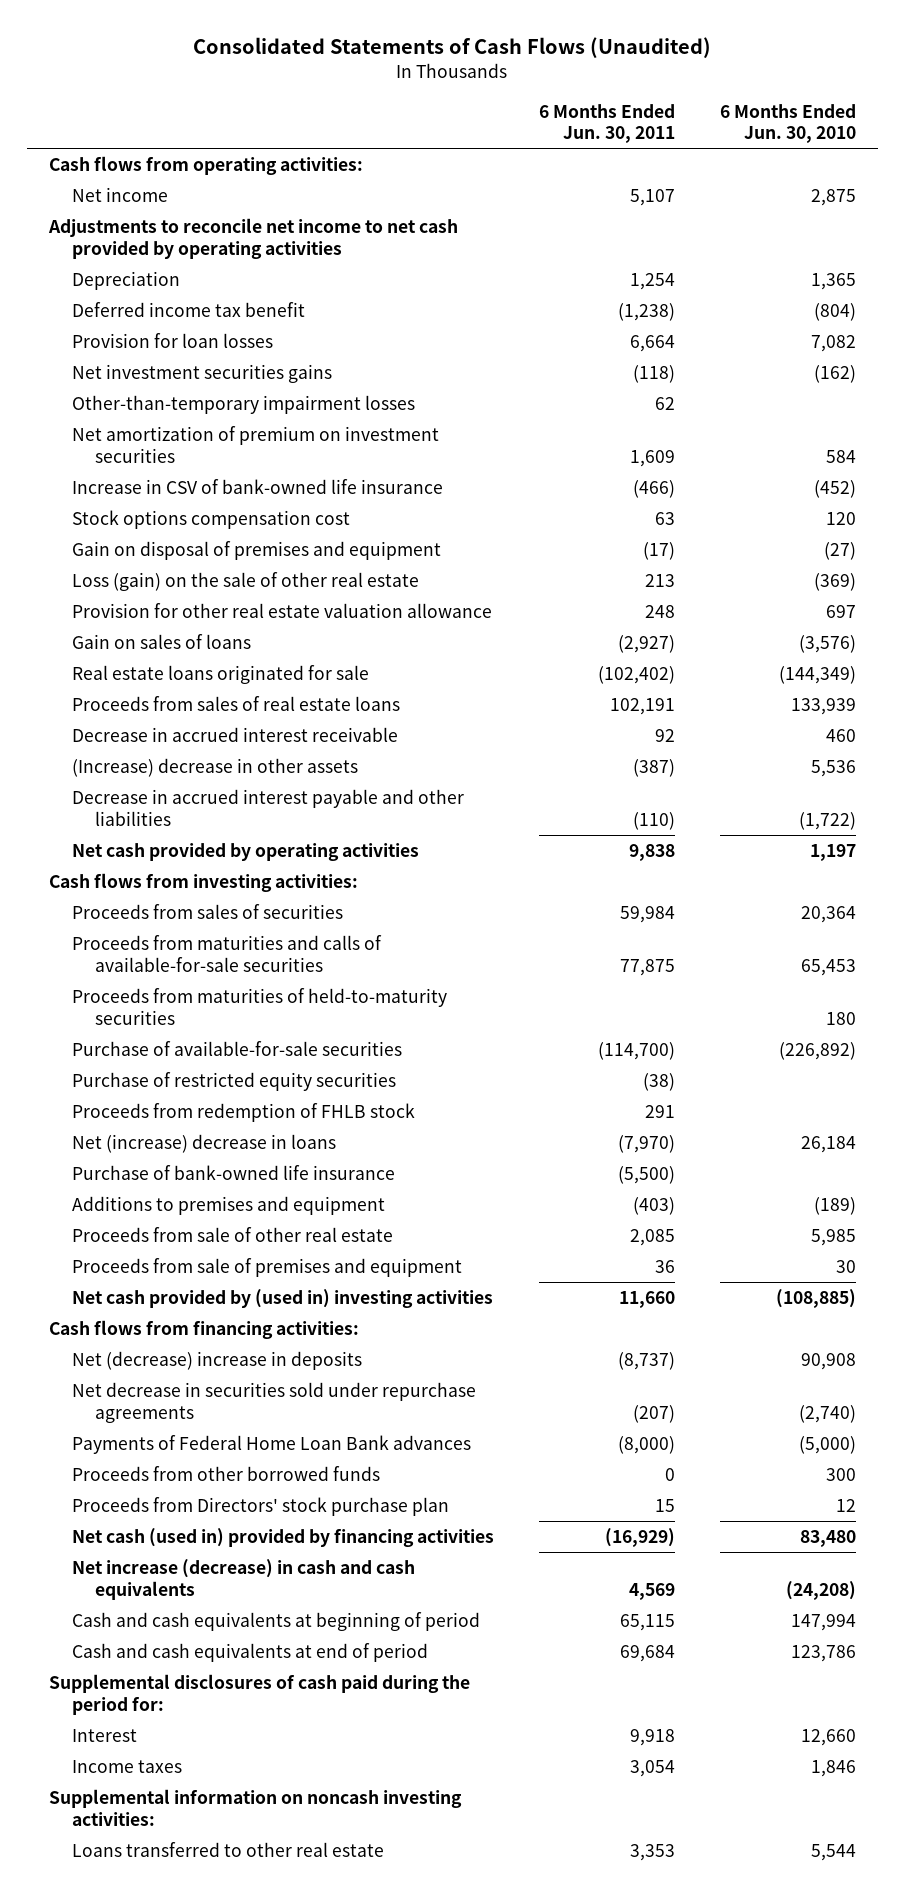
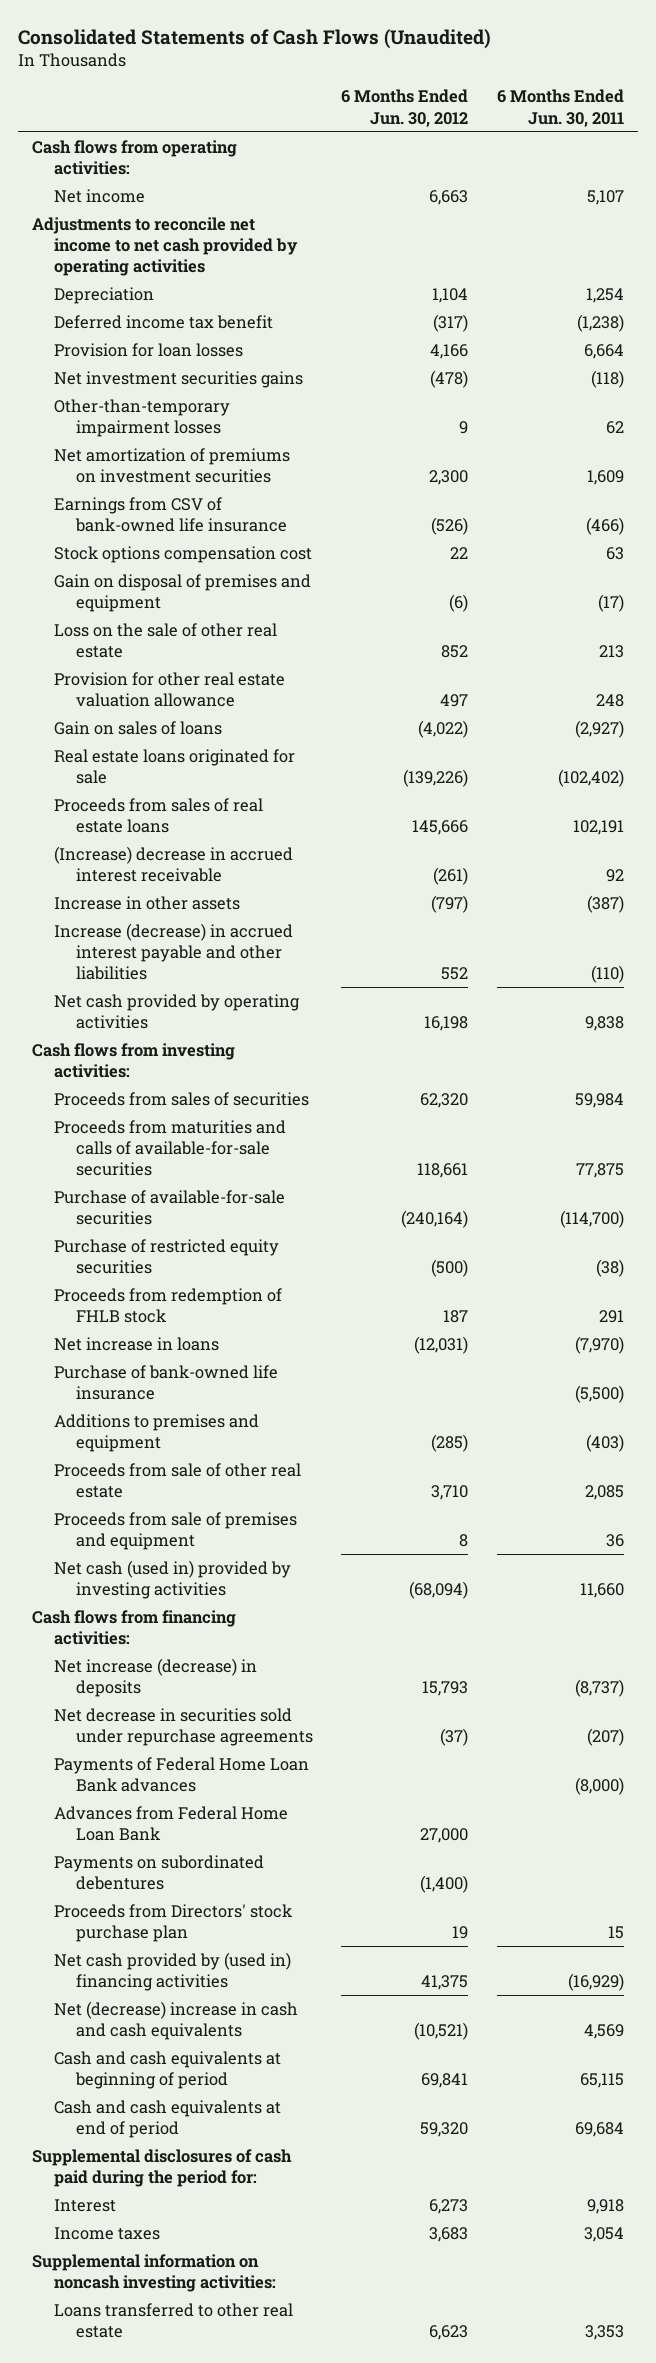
- | 6 Months Ended Jun. 30, 2011 | 6 Months Ended Jun. 30, 2010
+ | 6 Months Ended Jun. 30, 2012 | 6 Months Ended Jun. 30, 2011
- Net amortization of premium on investment securities | 1,609 | 584
- Increase in CSV of bank-owned life insurance | (466) | (452)
+ Net amortization of premiums on investment securities | 2,300 | 1,609
+ Earnings from CSV of bank-owned life insurance | (526) | (466)
- Loss (gain) on the sale of other real estate | 213 | (369)
+ Loss on the sale of other real estate | 852 | 213
- Decrease in accrued interest receivable | 92 | 460
- (Increase) decrease in other assets | (387) | 5,536
- Decrease in accrued interest payable and other liabilities | (110) | (1,722)
+ (Increase) decrease in accrued interest receivable | (261) | 92
+ Increase in other assets | (797) | (387)
+ Increase (decrease) in accrued interest payable and other liabilities | 552 | (110)
- Proceeds from maturities of held-to-maturity securities | | 180
- Net (increase) decrease in loans | (7,970) | 26,184
+ Net increase in loans | (12,031) | (7,970)
- Net cash provided by (used in) investing activities | 11,660 | (108,885)
+ Net cash (used in) provided by investing activities | (68,094) | 11,660
- Net (decrease) increase in deposits | (8,737) | 90,908
+ Net increase (decrease) in deposits | 15,793 | (8,737)
- Proceeds from other borrowed funds | 0 | 300
+ Advances from Federal Home Loan Bank | 27,000 |
+ Payments on subordinated debentures | (1,400) |
- Net cash (used in) provided by financing activities | (16,929) | 83,480
- Net increase (decrease) in cash and cash equivalents | 4,569 | (24,208)
+ Net cash provided by (used in) financing activities | 41,375 | (16,929)
+ Net (decrease) increase in cash and cash equivalents | (10,521) | 4,569

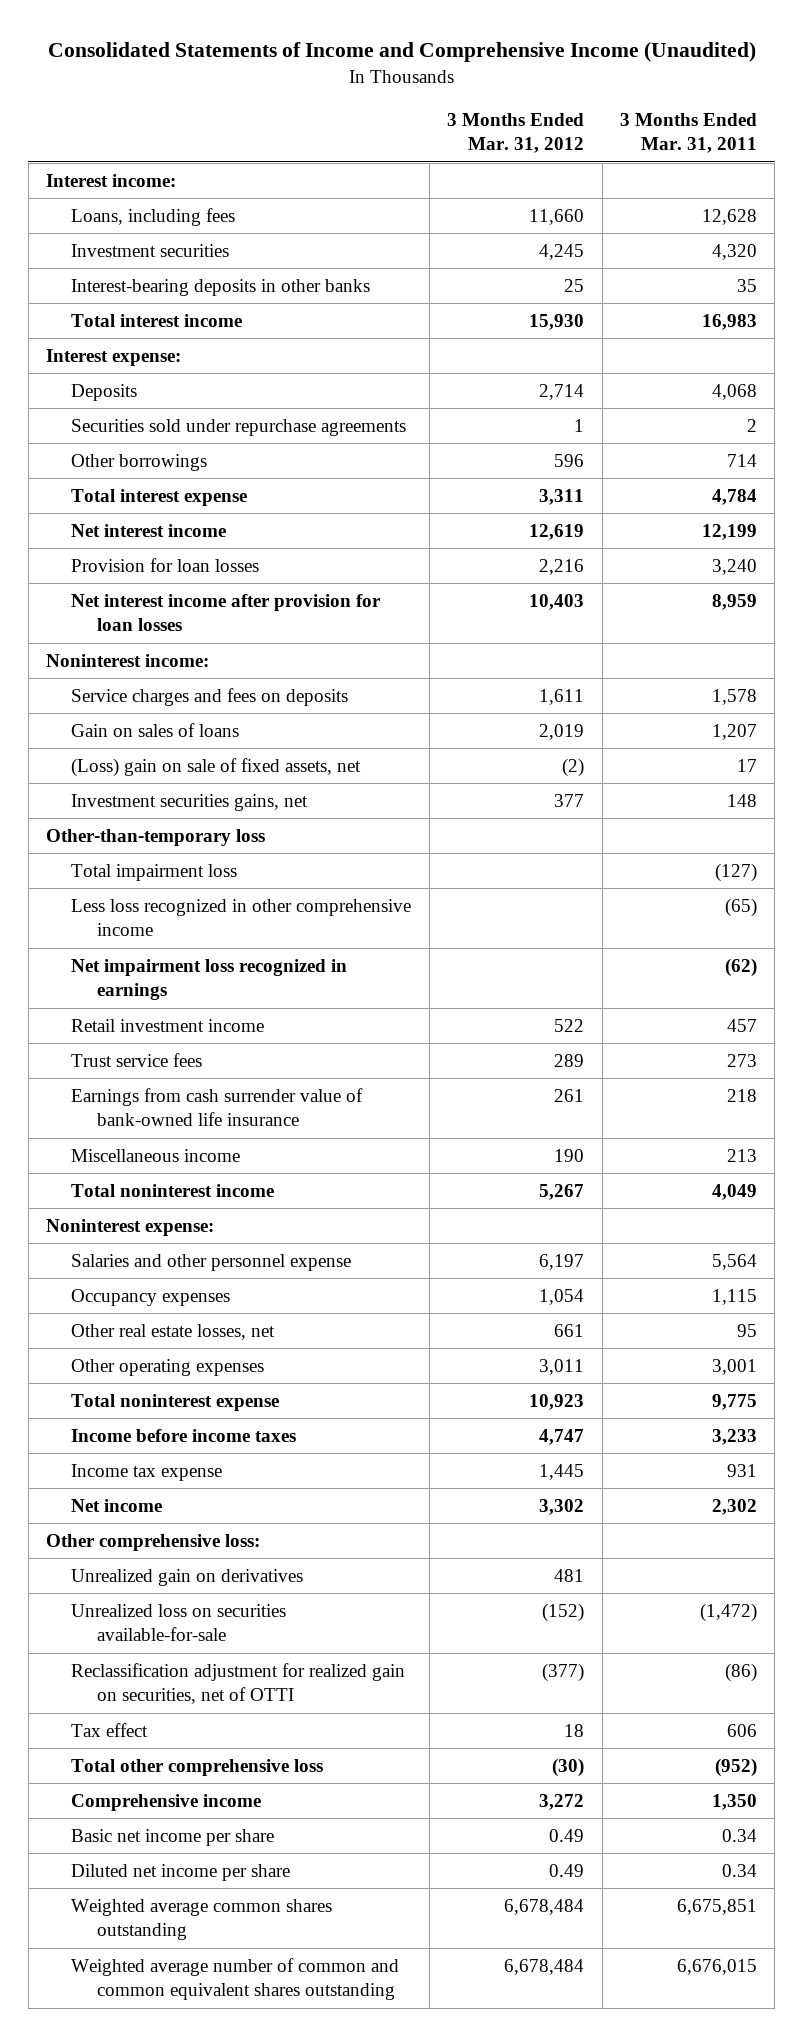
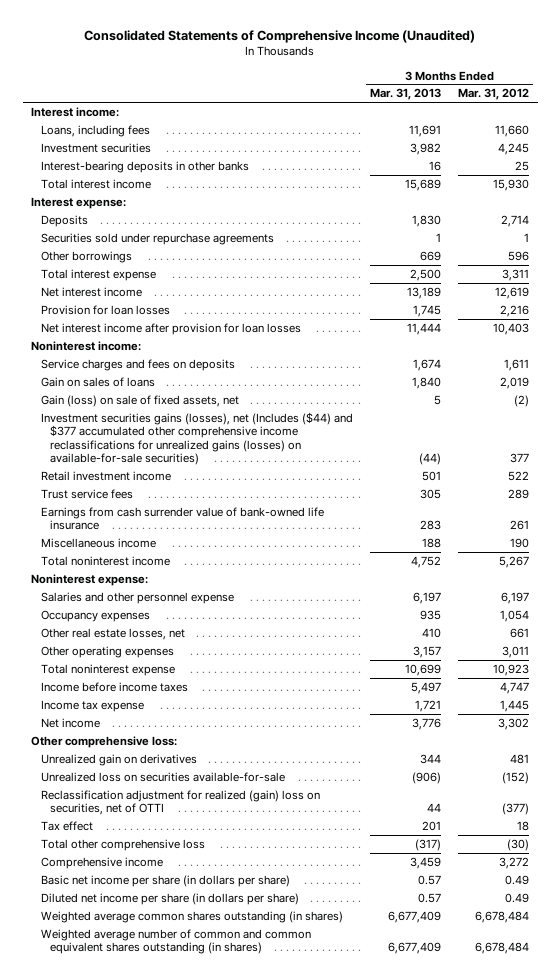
- Consolidated Statements of Income and Comprehensive Income (Unaudited)
+ Consolidated Statements of Comprehensive Income (Unaudited)
- | 3 Months Ended Mar. 31, 2012 | 3 Months Ended Mar. 31, 2011
+ | 3 Months Ended Mar. 31, 2013 | 3 Months Ended Mar. 31, 2012
- (Loss) gain on sale of fixed assets, net | (2) | 17
- Investment securities gains, net | 377 | 148
- Other-than-temporary loss
- Total impairment loss | | (127)
- Less loss recognized in other comprehensive income | | (65)
- Net impairment loss recognized in earnings | | (62)
+ Gain (loss) on sale of fixed assets, net | 5 | (2)
+ Investment securities gains (losses), net (Includes ($44) and $377 accumulated other comprehensive income reclassifications for unrealized gains (losses) on available-for-sale securities) | (44) | 377
- Reclassification adjustment for realized gain on securities, net of OTTI | (377) | (86)
+ Reclassification adjustment for realized (gain) loss on securities, net of OTTI | 44 | (377)
- Basic net income per share | 0.49 | 0.34
- Diluted net income per share | 0.49 | 0.34
- Weighted average common shares outstanding | 6,678,484 | 6,675,851
- Weighted average number of common and common equivalent shares outstanding | 6,678,484 | 6,676,015
+ Basic net income per share (in dollars per share) | 0.57 | 0.49
+ Diluted net income per share (in dollars per share) | 0.57 | 0.49
+ Weighted average common shares outstanding (in shares) | 6,677,409 | 6,678,484
+ Weighted average number of common and common equivalent shares outstanding (in shares) | 6,677,409 | 6,678,484

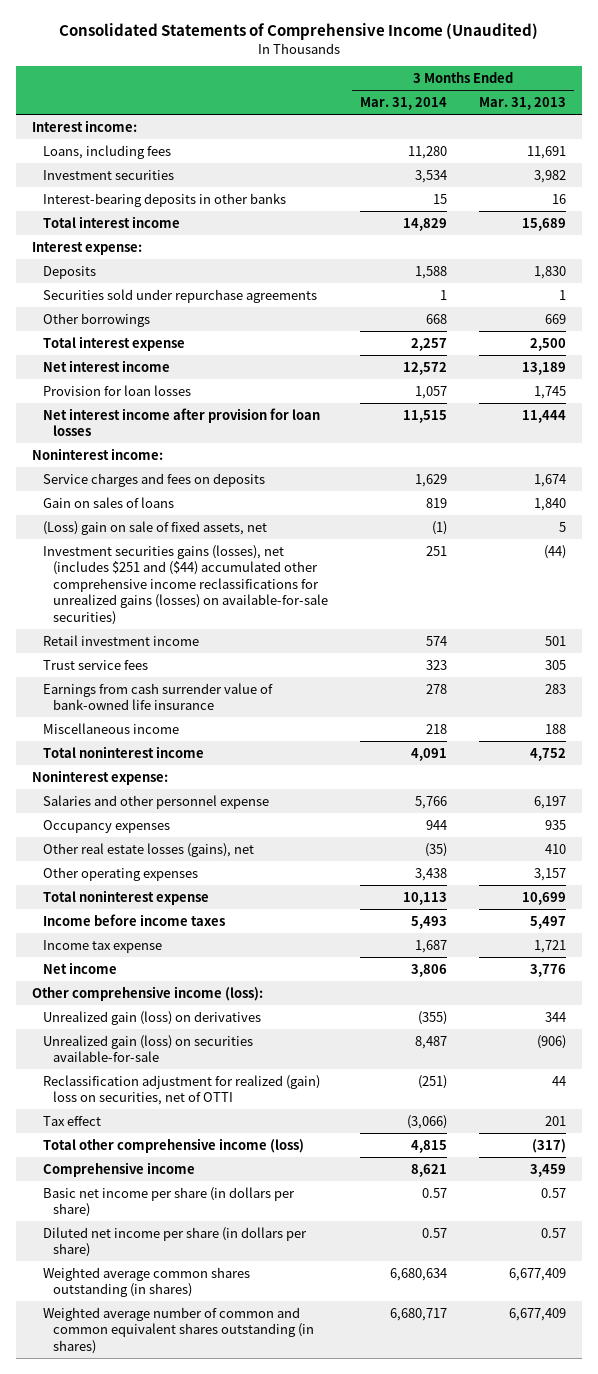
- | 3 Months Ended Mar. 31, 2013 | 3 Months Ended Mar. 31, 2012
+ | 3 Months Ended Mar. 31, 2014 | 3 Months Ended Mar. 31, 2013
- Gain (loss) on sale of fixed assets, net | 5 | (2)
- Investment securities gains (losses), net (Includes ($44) and $377 accumulated other comprehensive income reclassifications for unrealized gains (losses) on available-for-sale securities) | (44) | 377
+ (Loss) gain on sale of fixed assets, net | (1) | 5
+ Investment securities gains (losses), net (includes $251 and ($44) accumulated other comprehensive income reclassifications for unrealized gains (losses) on available-for-sale securities) | 251 | (44)
- Other real estate losses, net | 410 | 661
+ Other real estate losses (gains), net | (35) | 410
- Other comprehensive loss:
- Unrealized gain on derivatives | 344 | 481
- Unrealized loss on securities available-for-sale | (906) | (152)
+ Other comprehensive income (loss):
+ Unrealized gain (loss) on derivatives | (355) | 344
+ Unrealized gain (loss) on securities available-for-sale | 8,487 | (906)
- Total other comprehensive loss | (317) | (30)
+ Total other comprehensive income (loss) | 4,815 | (317)

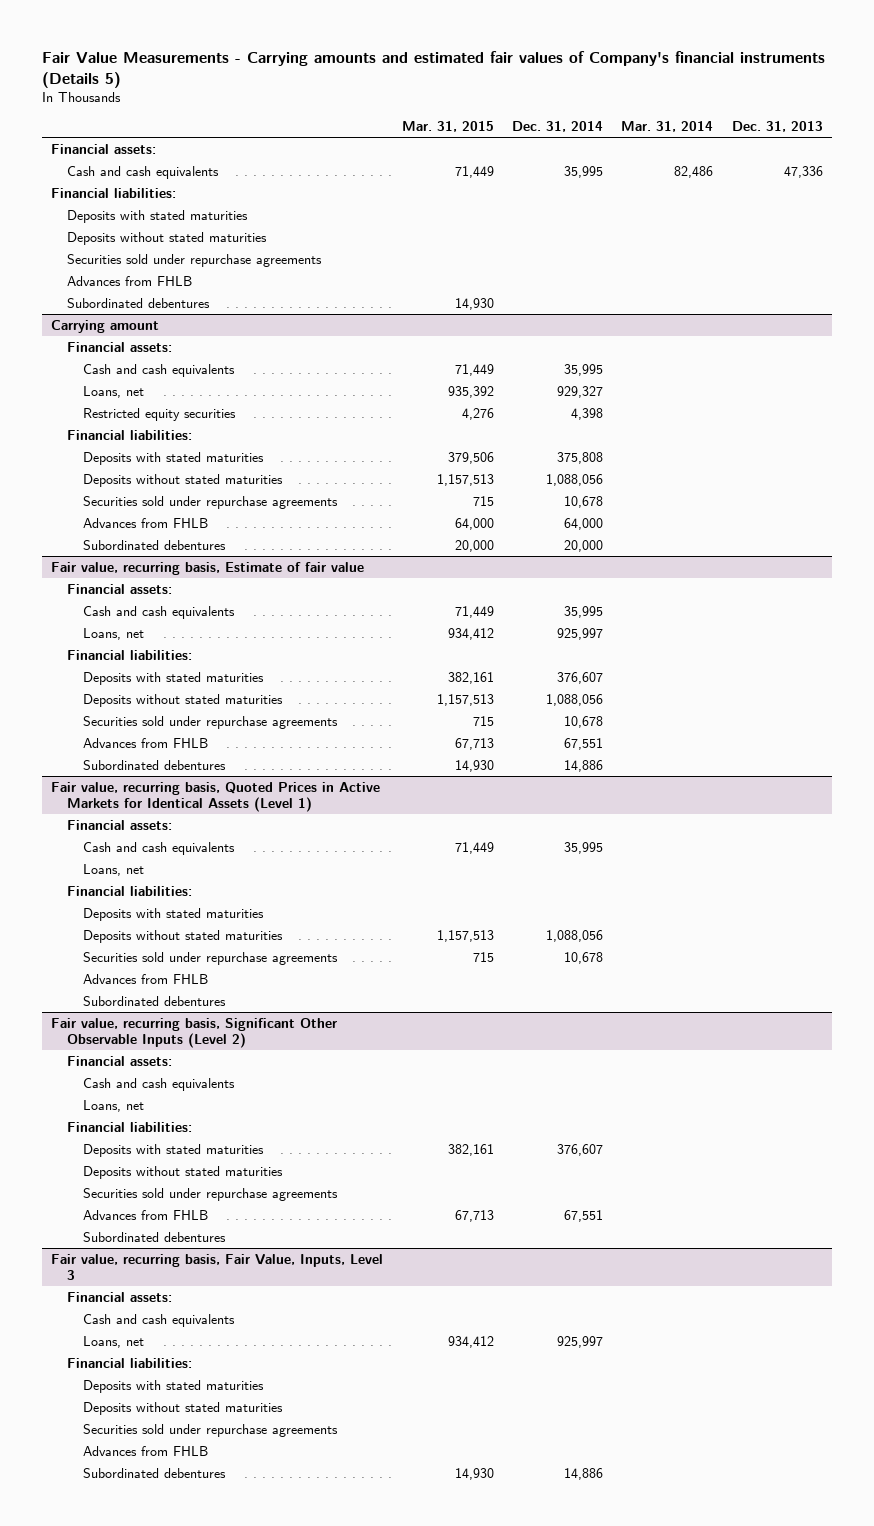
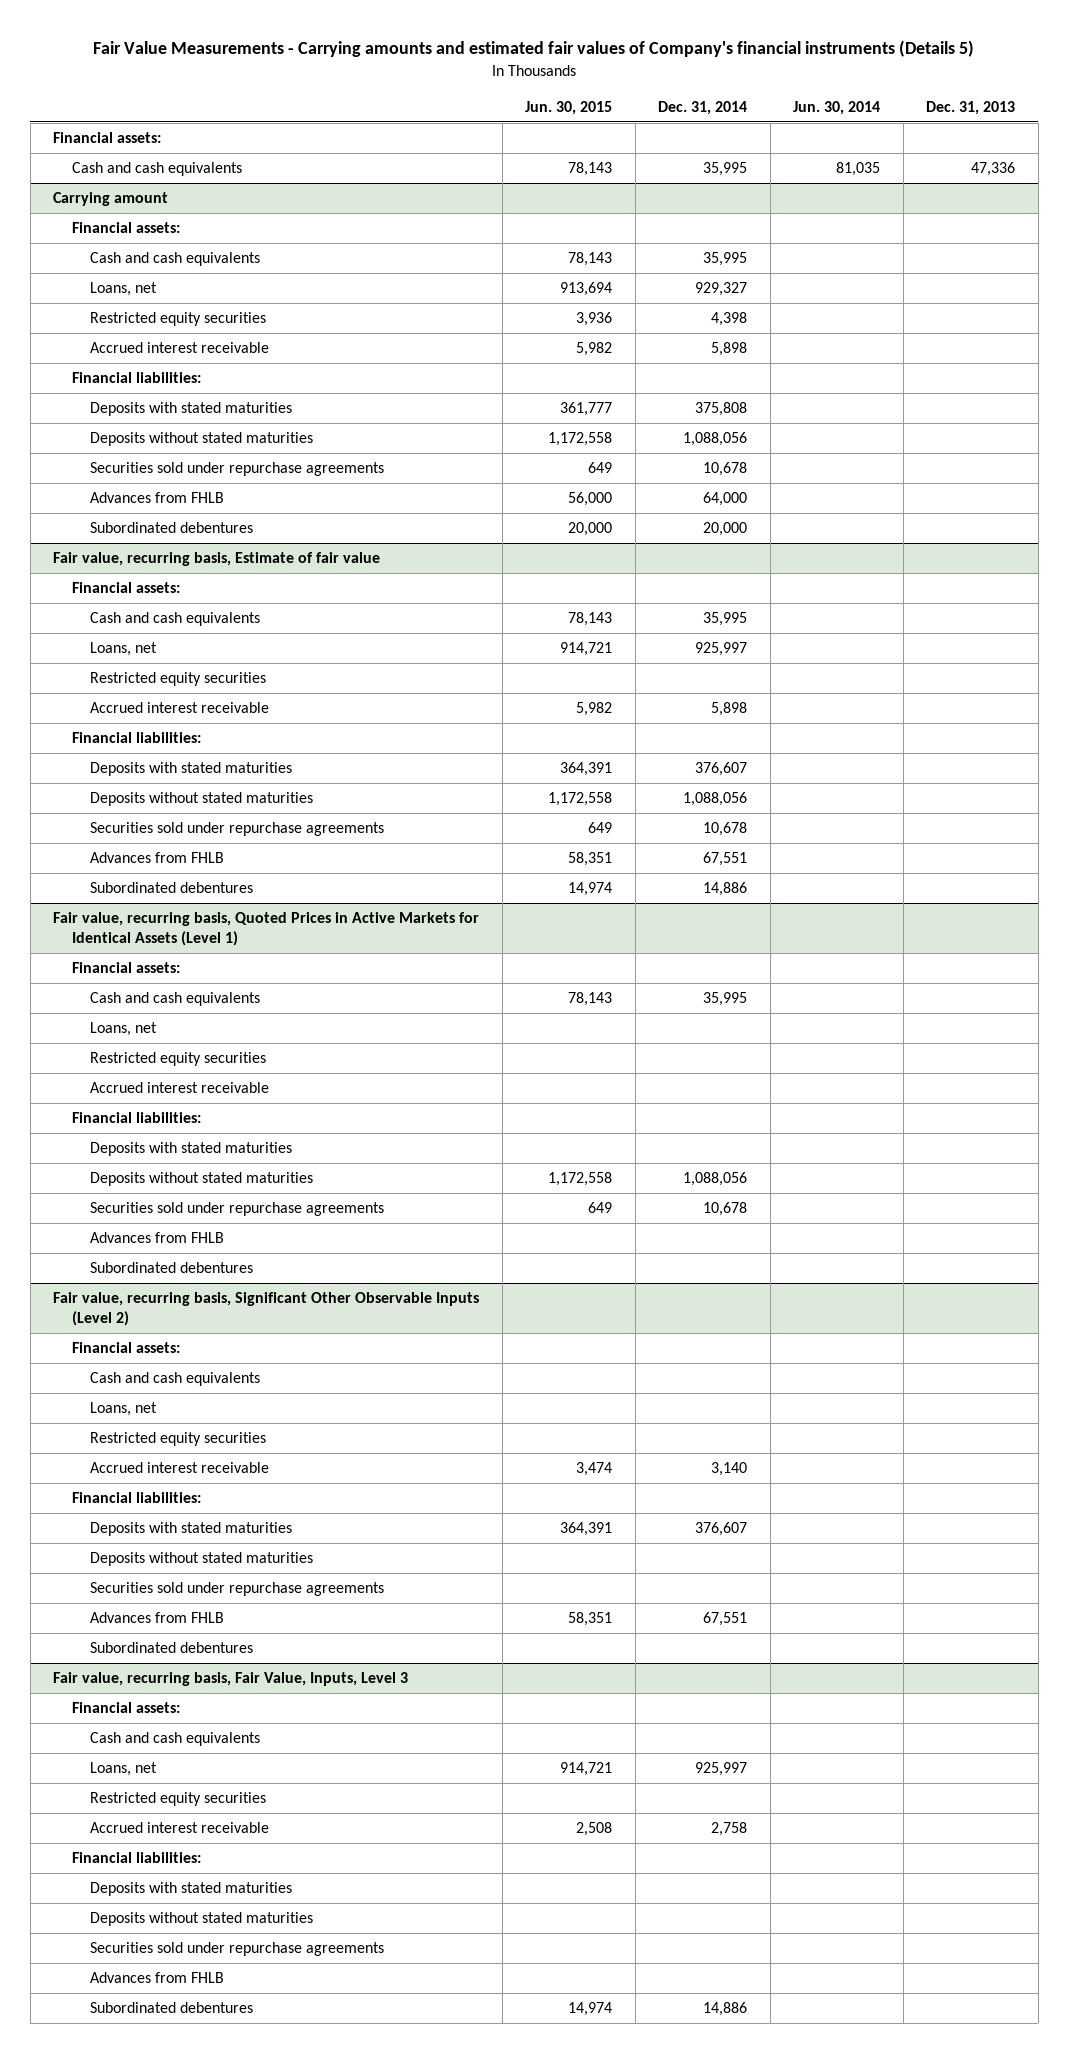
- | Mar. 31, 2015 | Dec. 31, 2014 | Mar. 31, 2014 | Dec. 31, 2013
+ | Jun. 30, 2015 | Dec. 31, 2014 | Jun. 30, 2014 | Dec. 31, 2013
- Financial liabilities:
- Deposits with stated maturities
- Deposits without stated maturities
- Securities sold under repurchase agreements
- Advances from FHLB
- Subordinated debentures | 14,930 | | |
@ Carrying amount
+ Accrued interest receivable | 5,982 | 5,898 | |
@ Fair value, recurring basis, Estimate of fair value
+ Restricted equity securities
+ Accrued interest receivable | 5,982 | 5,898 | |
@ Fair value, recurring basis, Quoted Prices in Active Markets for Identical Assets (Level 1)
+ Restricted equity securities
+ Accrued interest receivable
@ Fair value, recurring basis, Significant Other Observable Inputs (Level 2)
+ Restricted equity securities
+ Accrued interest receivable | 3,474 | 3,140 | |
@ Fair value, recurring basis, Fair Value, Inputs, Level 3
+ Restricted equity securities
+ Accrued interest receivable | 2,508 | 2,758 | |

